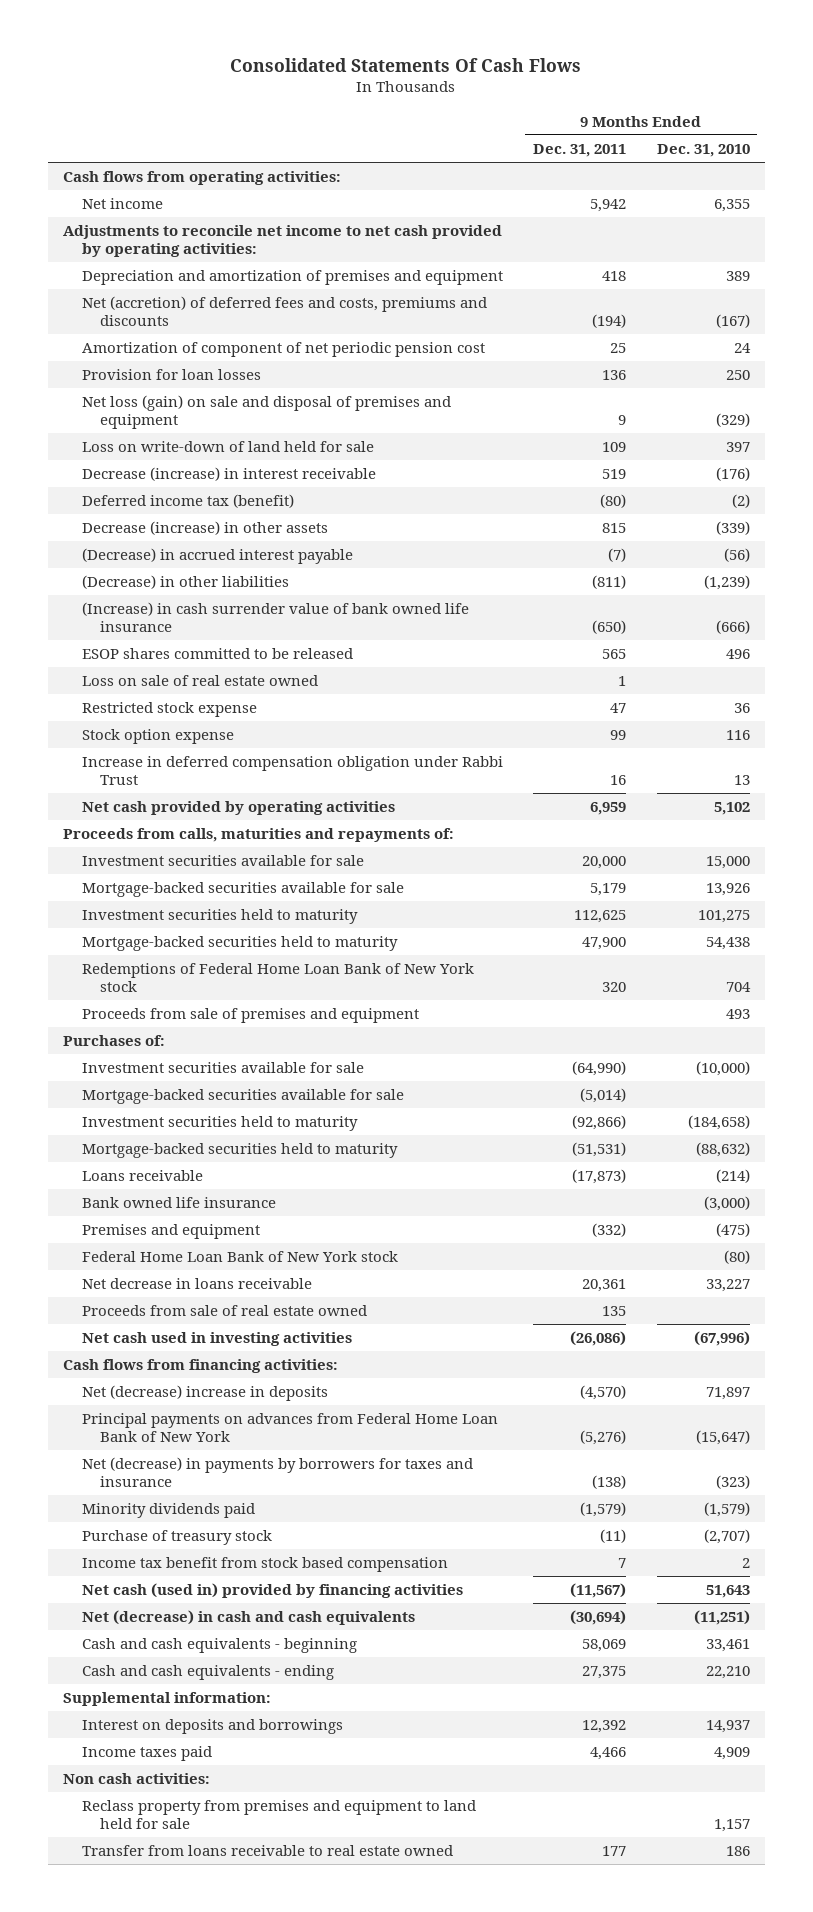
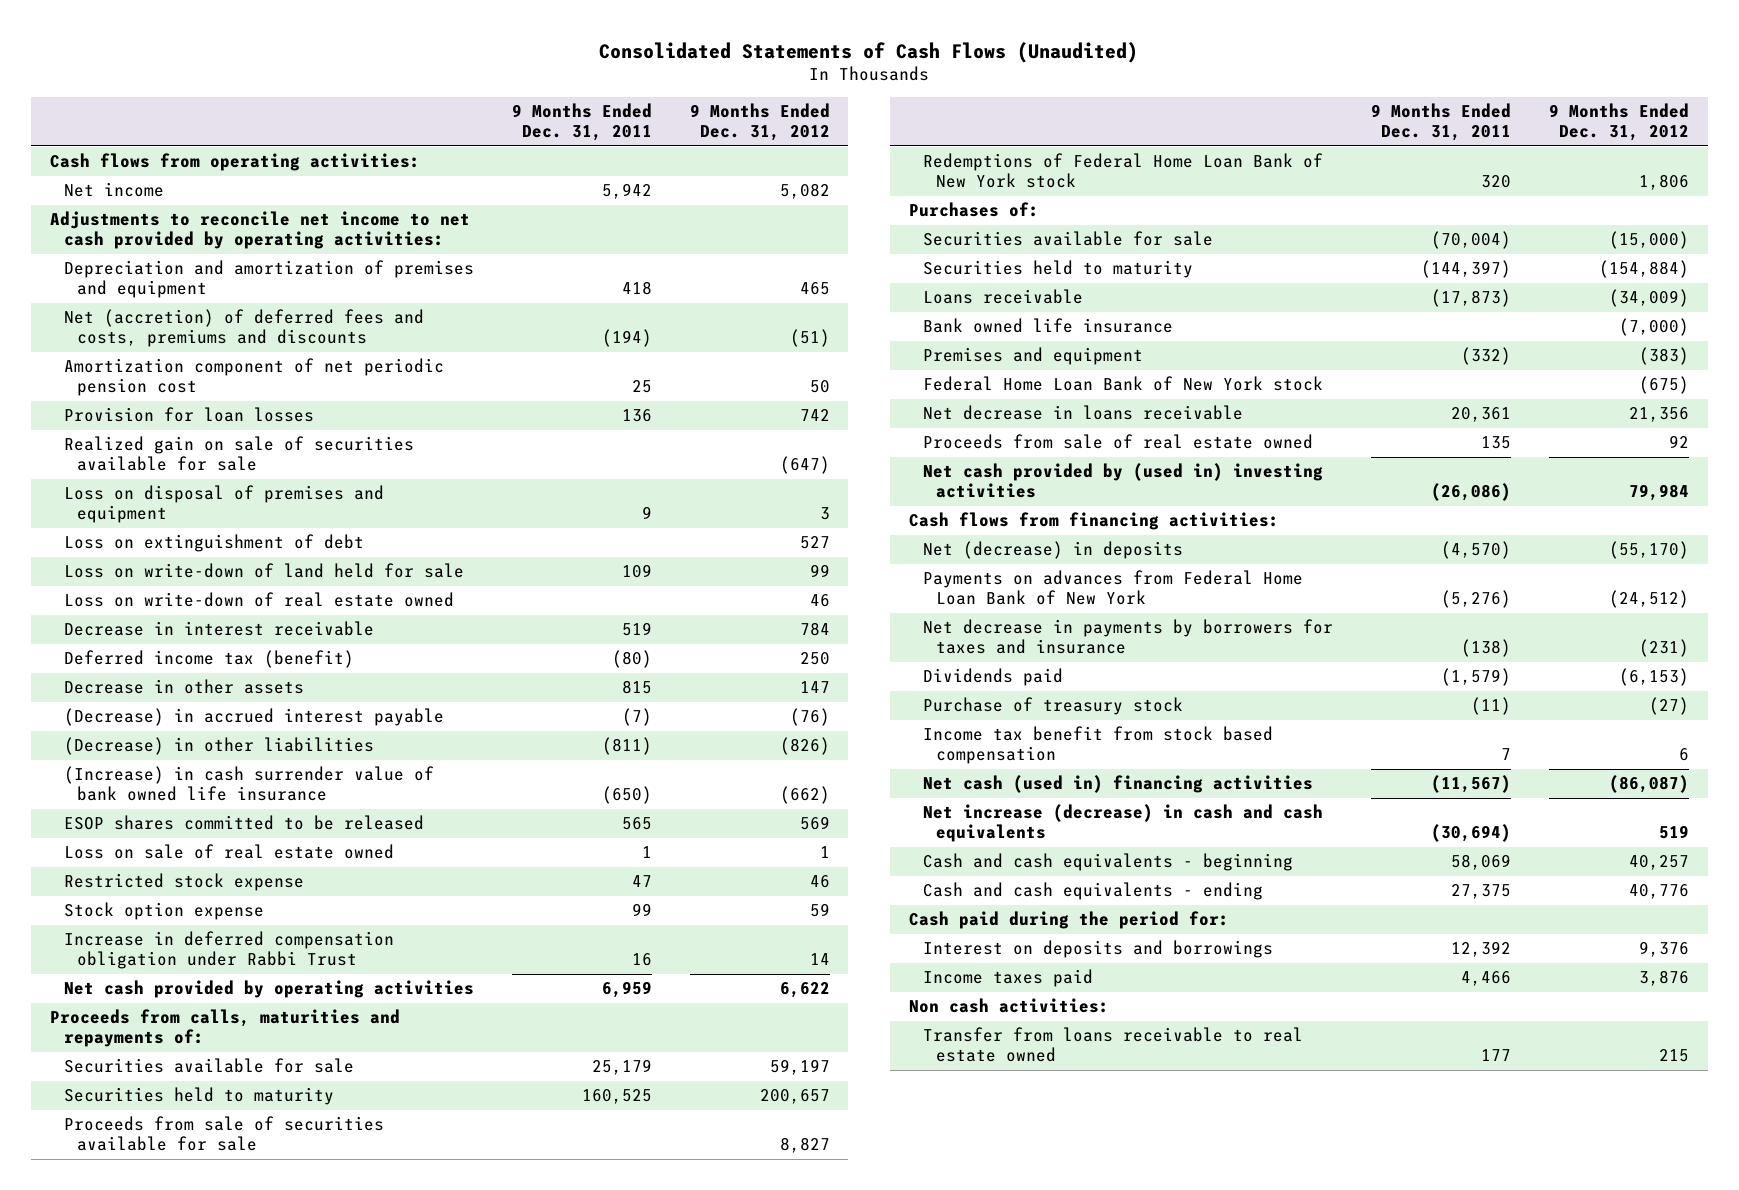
- Consolidated Statements Of Cash Flows
+ Consolidated Statements of Cash Flows (Unaudited)
- | 9 Months Ended Dec. 31, 2011 | 9 Months Ended Dec. 31, 2010
+ | 9 Months Ended Dec. 31, 2011 | 9 Months Ended Dec. 31, 2012
- Amortization of component of net periodic pension cost | 25 | 24
+ Amortization component of net periodic pension cost | 25 | 50
- Net loss (gain) on sale and disposal of premises and equipment | 9 | (329)
+ Realized gain on sale of securities available for sale | | (647)
+ Loss on disposal of premises and equipment | 9 | 3
+ Loss on extinguishment of debt | | 527
- Decrease (increase) in interest receivable | 519 | (176)
+ Loss on write-down of real estate owned | | 46
+ Decrease in interest receivable | 519 | 784
- Decrease (increase) in other assets | 815 | (339)
+ Decrease in other assets | 815 | 147
- Investment securities available for sale | 20,000 | 15,000
- Mortgage-backed securities available for sale | 5,179 | 13,926
- Investment securities held to maturity | 112,625 | 101,275
- Mortgage-backed securities held to maturity | 47,900 | 54,438
+ Securities available for sale | 25,179 | 59,197
+ Securities held to maturity | 160,525 | 200,657
+ Proceeds from sale of securities available for sale | | 8,827
- Proceeds from sale of premises and equipment | | 493
- Investment securities available for sale | (64,990) | (10,000)
- Mortgage-backed securities available for sale | (5,014) |
- Investment securities held to maturity | (92,866) | (184,658)
- Mortgage-backed securities held to maturity | (51,531) | (88,632)
+ Securities available for sale | (70,004) | (15,000)
+ Securities held to maturity | (144,397) | (154,884)
- Net cash used in investing activities | (26,086) | (67,996)
+ Net cash provided by (used in) investing activities | (26,086) | 79,984
- Net (decrease) increase in deposits | (4,570) | 71,897
- Principal payments on advances from Federal Home Loan Bank of New York | (5,276) | (15,647)
- Net (decrease) in payments by borrowers for taxes and insurance | (138) | (323)
- Minority dividends paid | (1,579) | (1,579)
+ Net (decrease) in deposits | (4,570) | (55,170)
+ Payments on advances from Federal Home Loan Bank of New York | (5,276) | (24,512)
+ Net decrease in payments by borrowers for taxes and insurance | (138) | (231)
+ Dividends paid | (1,579) | (6,153)
- Net cash (used in) provided by financing activities | (11,567) | 51,643
- Net (decrease) in cash and cash equivalents | (30,694) | (11,251)
+ Net cash (used in) financing activities | (11,567) | (86,087)
+ Net increase (decrease) in cash and cash equivalents | (30,694) | 519
- Supplemental information:
+ Cash paid during the period for:
- Reclass property from premises and equipment to land held for sale | | 1,157

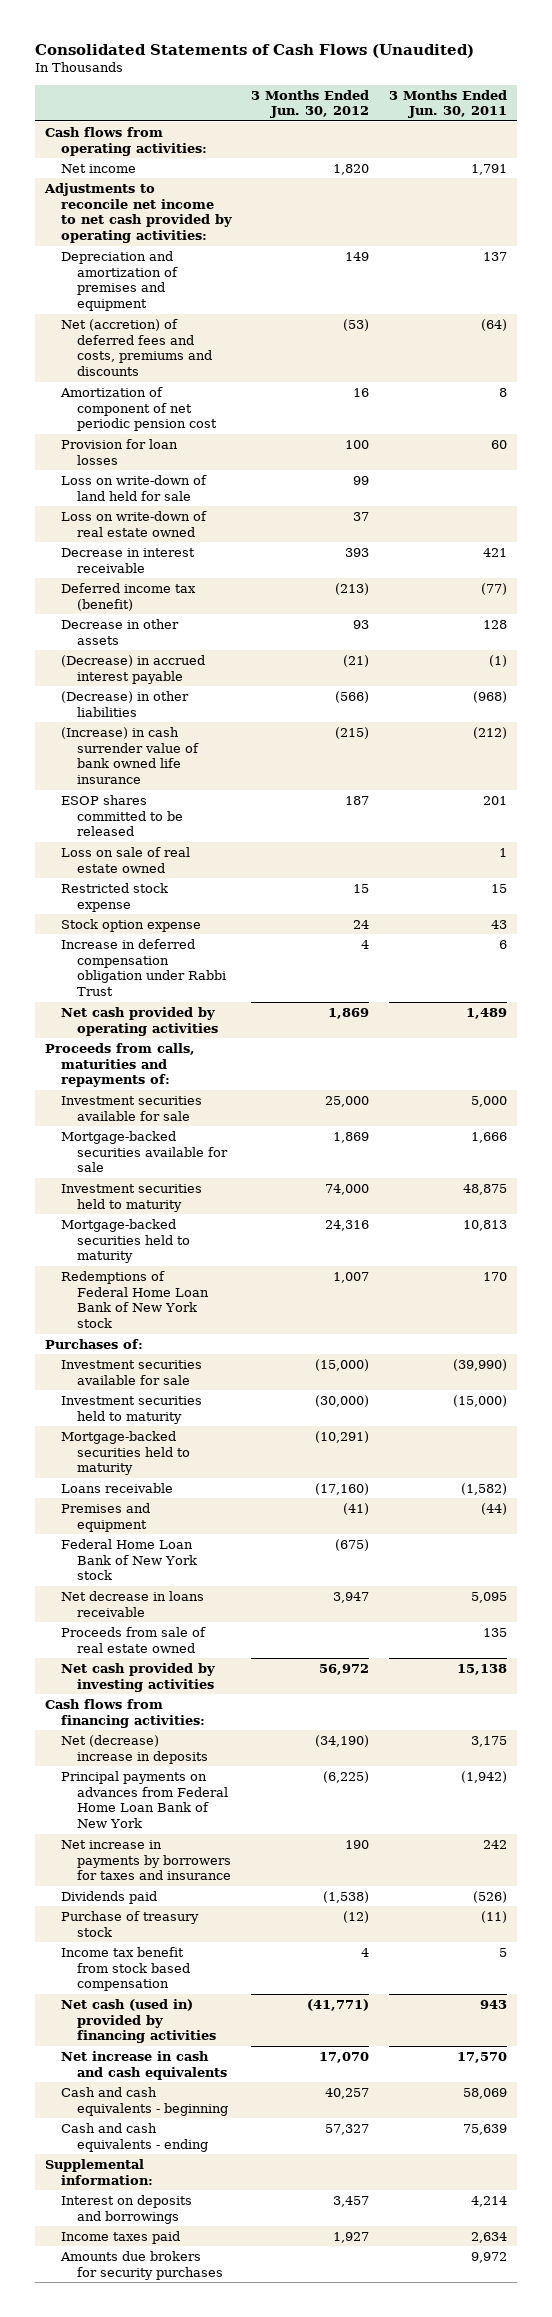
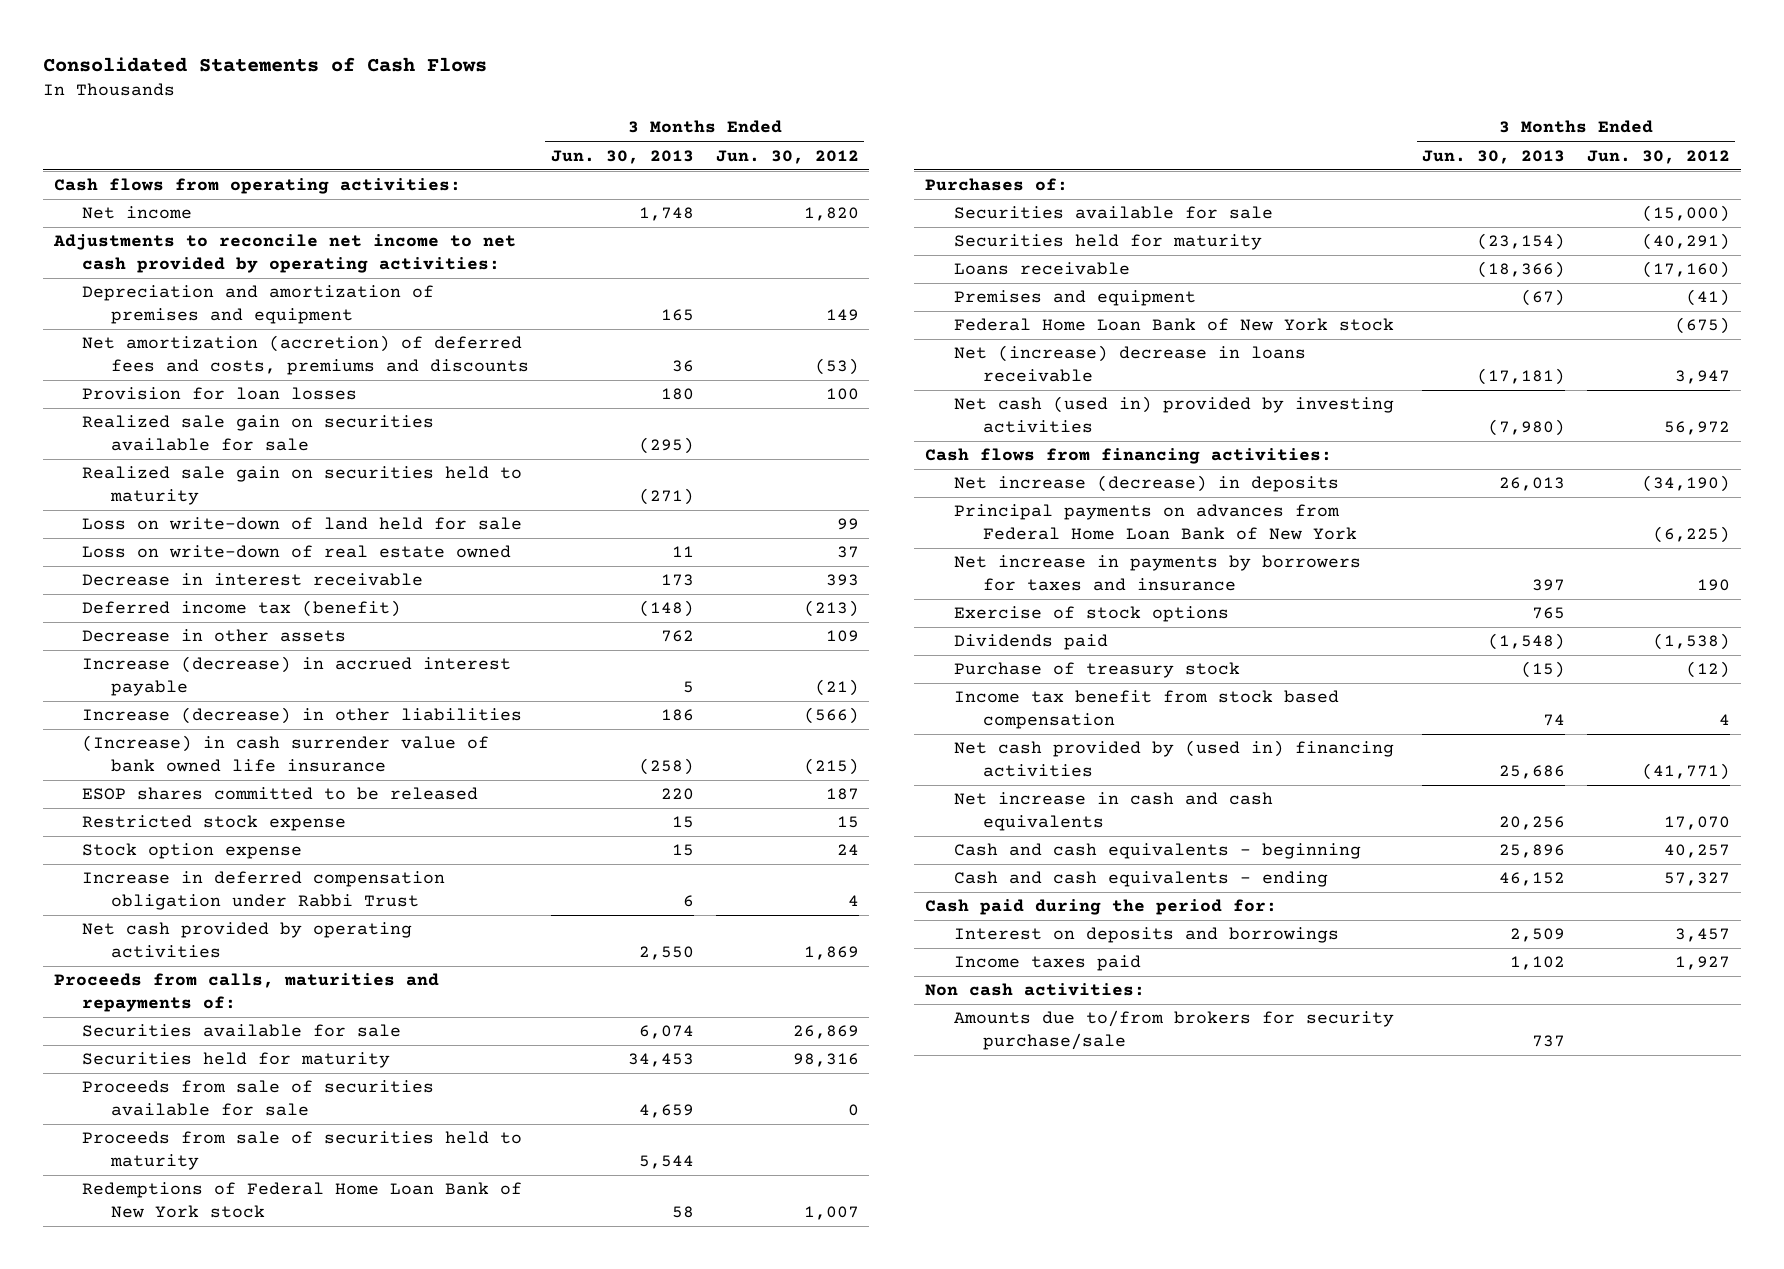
- Consolidated Statements of Cash Flows (Unaudited)
+ Consolidated Statements of Cash Flows
- | 3 Months Ended Jun. 30, 2012 | 3 Months Ended Jun. 30, 2011
+ | 3 Months Ended Jun. 30, 2013 | 3 Months Ended Jun. 30, 2012
- Net (accretion) of deferred fees and costs, premiums and discounts | (53) | (64)
- Amortization of component of net periodic pension cost | 16 | 8
+ Net amortization (accretion) of deferred fees and costs, premiums and discounts | 36 | (53)
+ Realized sale gain on securities available for sale | (295) |
+ Realized sale gain on securities held to maturity | (271) |
- Decrease in other assets | 93 | 128
- (Decrease) in accrued interest payable | (21) | (1)
- (Decrease) in other liabilities | (566) | (968)
+ Decrease in other assets | 762 | 109
+ Increase (decrease) in accrued interest payable | 5 | (21)
+ Increase (decrease) in other liabilities | 186 | (566)
- Loss on sale of real estate owned | | 1
- Investment securities available for sale | 25,000 | 5,000
- Mortgage-backed securities available for sale | 1,869 | 1,666
- Investment securities held to maturity | 74,000 | 48,875
- Mortgage-backed securities held to maturity | 24,316 | 10,813
+ Securities available for sale | 6,074 | 26,869
+ Securities held for maturity | 34,453 | 98,316
+ Proceeds from sale of securities available for sale | 4,659 | 0
+ Proceeds from sale of securities held to maturity | 5,544 |
- Investment securities available for sale | (15,000) | (39,990)
- Investment securities held to maturity | (30,000) | (15,000)
- Mortgage-backed securities held to maturity | (10,291) |
+ Securities available for sale | | (15,000)
+ Securities held for maturity | (23,154) | (40,291)
- Net decrease in loans receivable | 3,947 | 5,095
- Proceeds from sale of real estate owned | | 135
- Net cash provided by investing activities | 56,972 | 15,138
+ Net (increase) decrease in loans receivable | (17,181) | 3,947
+ Net cash (used in) provided by investing activities | (7,980) | 56,972
- Net (decrease) increase in deposits | (34,190) | 3,175
+ Net increase (decrease) in deposits | 26,013 | (34,190)
+ Exercise of stock options | 765 |
- Net cash (used in) provided by financing activities | (41,771) | 943
+ Net cash provided by (used in) financing activities | 25,686 | (41,771)
- Supplemental information:
+ Cash paid during the period for:
- Amounts due brokers for security purchases | | 9,972
+ Non cash activities:
+ Amounts due to/from brokers for security purchase/sale | 737 |

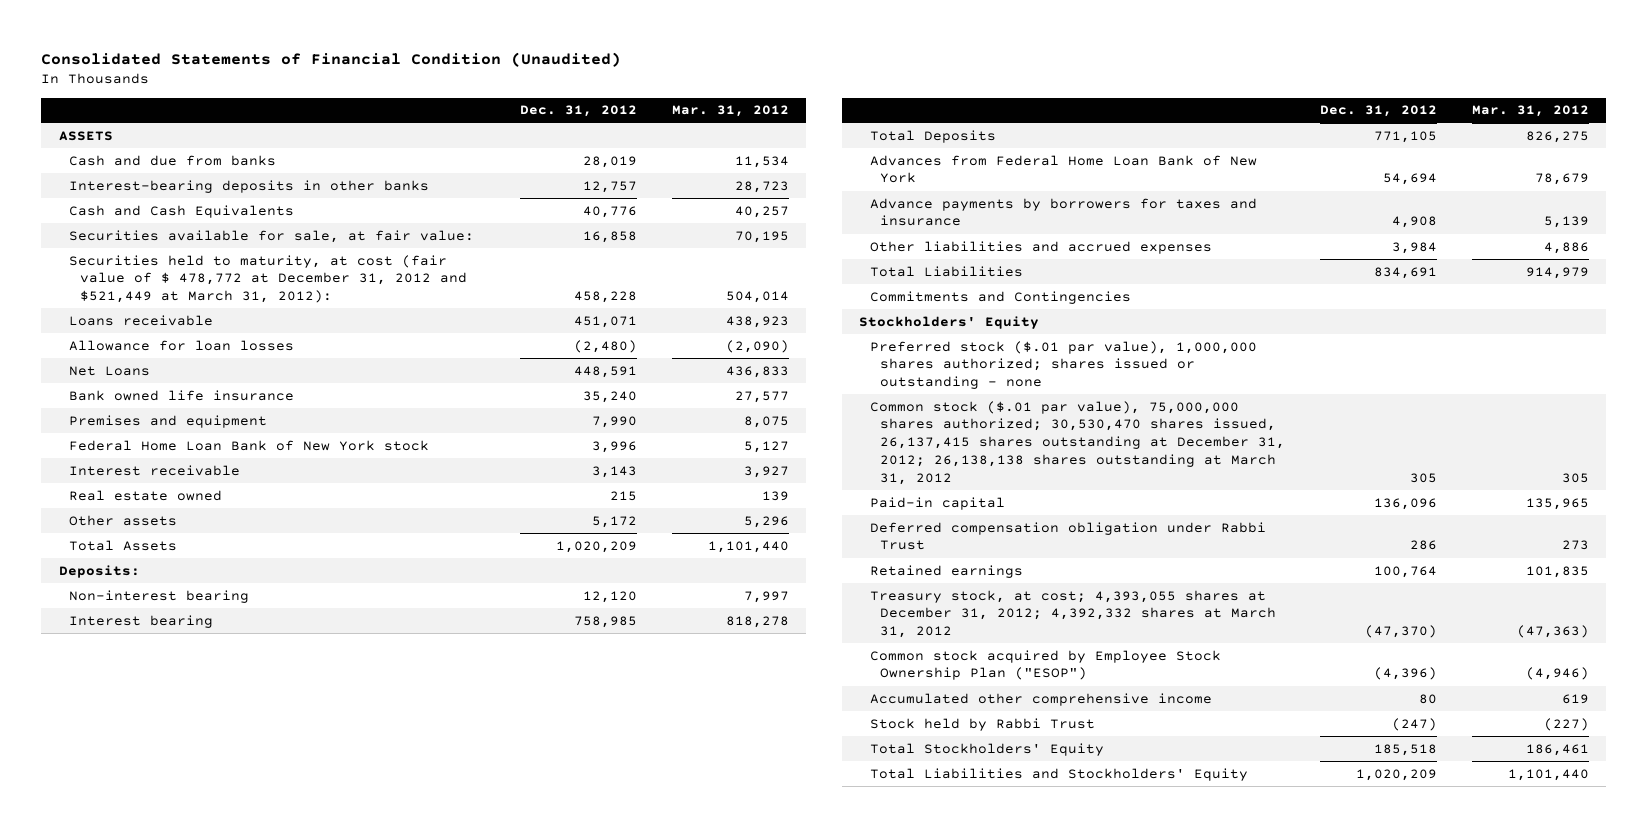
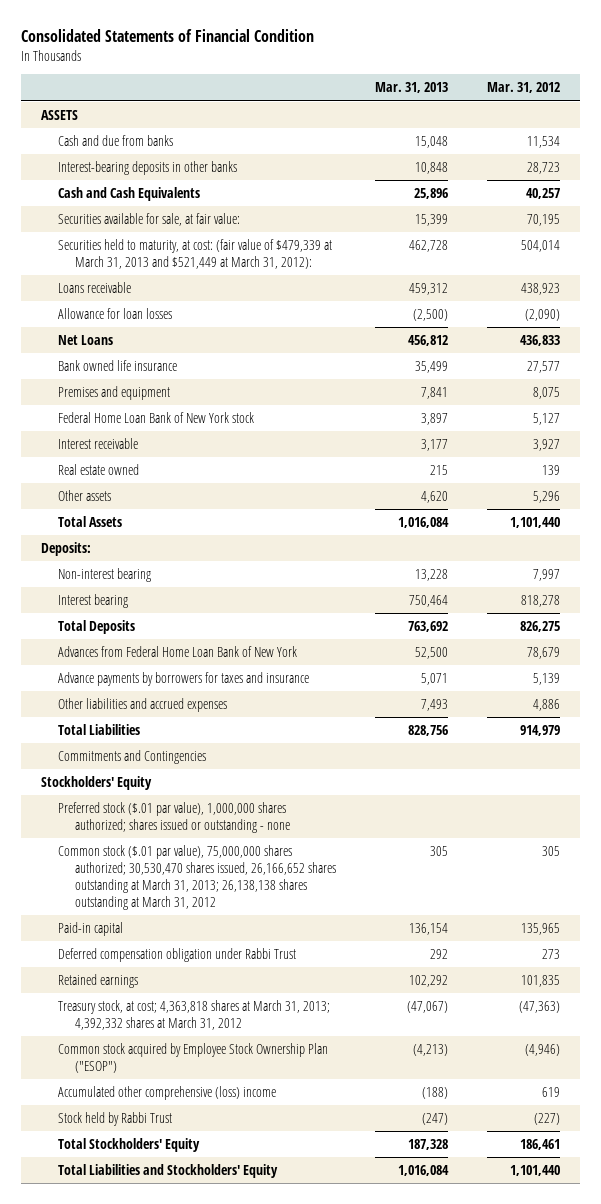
- Consolidated Statements of Financial Condition (Unaudited)
+ Consolidated Statements of Financial Condition
- | Dec. 31, 2012 | Mar. 31, 2012
+ | Mar. 31, 2013 | Mar. 31, 2012
- Securities held to maturity, at cost (fair value of $ 478,772 at December 31, 2012 and $521,449 at March 31, 2012): | 458,228 | 504,014
+ Securities held to maturity, at cost: (fair value of $479,339 at March 31, 2013 and $521,449 at March 31, 2012): | 462,728 | 504,014
- Common stock ($.01 par value), 75,000,000 shares authorized; 30,530,470 shares issued, 26,137,415 shares outstanding at December 31, 2012; 26,138,138 shares outstanding at March 31, 2012 | 305 | 305
+ Common stock ($.01 par value), 75,000,000 shares authorized; 30,530,470 shares issued, 26,166,652 shares outstanding at March 31, 2013; 26,138,138 shares outstanding at March 31, 2012 | 305 | 305
- Treasury stock, at cost; 4,393,055 shares at December 31, 2012; 4,392,332 shares at March 31, 2012 | (47,370) | (47,363)
+ Treasury stock, at cost; 4,363,818 shares at March 31, 2013; 4,392,332 shares at March 31, 2012 | (47,067) | (47,363)
- Accumulated other comprehensive income | 80 | 619
+ Accumulated other comprehensive (loss) income | (188) | 619

